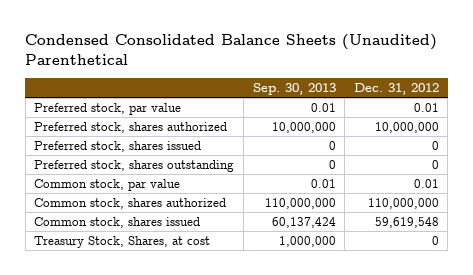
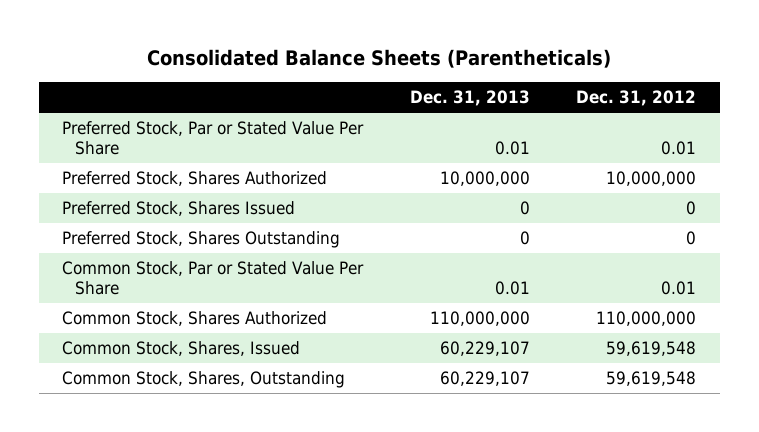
- Condensed Consolidated Balance Sheets (Unaudited) Parenthetical
+ Consolidated Balance Sheets (Parentheticals)
- | Sep. 30, 2013 | Dec. 31, 2012
+ | Dec. 31, 2013 | Dec. 31, 2012
- Preferred stock, par value | 0.01 | 0.01
- Preferred stock, shares authorized | 10,000,000 | 10,000,000
- Preferred stock, shares issued | 0 | 0
- Preferred stock, shares outstanding | 0 | 0
- Common stock, par value | 0.01 | 0.01
- Common stock, shares authorized | 110,000,000 | 110,000,000
- Common stock, shares issued | 60,137,424 | 59,619,548
- Treasury Stock, Shares, at cost | 1,000,000 | 0
+ Preferred Stock, Par or Stated Value Per Share | 0.01 | 0.01
+ Preferred Stock, Shares Authorized | 10,000,000 | 10,000,000
+ Preferred Stock, Shares Issued | 0 | 0
+ Preferred Stock, Shares Outstanding | 0 | 0
+ Common Stock, Par or Stated Value Per Share | 0.01 | 0.01
+ Common Stock, Shares Authorized | 110,000,000 | 110,000,000
+ Common Stock, Shares, Issued | 60,229,107 | 59,619,548
+ Common Stock, Shares, Outstanding | 60,229,107 | 59,619,548

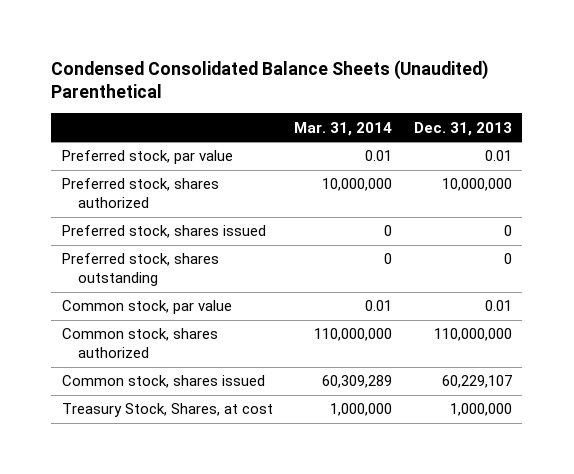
- Consolidated Balance Sheets (Parentheticals)
+ Condensed Consolidated Balance Sheets (Unaudited) Parenthetical
- | Dec. 31, 2013 | Dec. 31, 2012
+ | Mar. 31, 2014 | Dec. 31, 2013
- Preferred Stock, Par or Stated Value Per Share | 0.01 | 0.01
- Preferred Stock, Shares Authorized | 10,000,000 | 10,000,000
- Preferred Stock, Shares Issued | 0 | 0
- Preferred Stock, Shares Outstanding | 0 | 0
- Common Stock, Par or Stated Value Per Share | 0.01 | 0.01
- Common Stock, Shares Authorized | 110,000,000 | 110,000,000
- Common Stock, Shares, Issued | 60,229,107 | 59,619,548
- Common Stock, Shares, Outstanding | 60,229,107 | 59,619,548
+ Preferred stock, par value | 0.01 | 0.01
+ Preferred stock, shares authorized | 10,000,000 | 10,000,000
+ Preferred stock, shares issued | 0 | 0
+ Preferred stock, shares outstanding | 0 | 0
+ Common stock, par value | 0.01 | 0.01
+ Common stock, shares authorized | 110,000,000 | 110,000,000
+ Common stock, shares issued | 60,309,289 | 60,229,107
+ Treasury Stock, Shares, at cost | 1,000,000 | 1,000,000

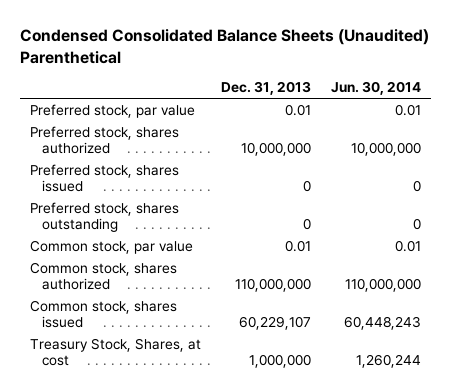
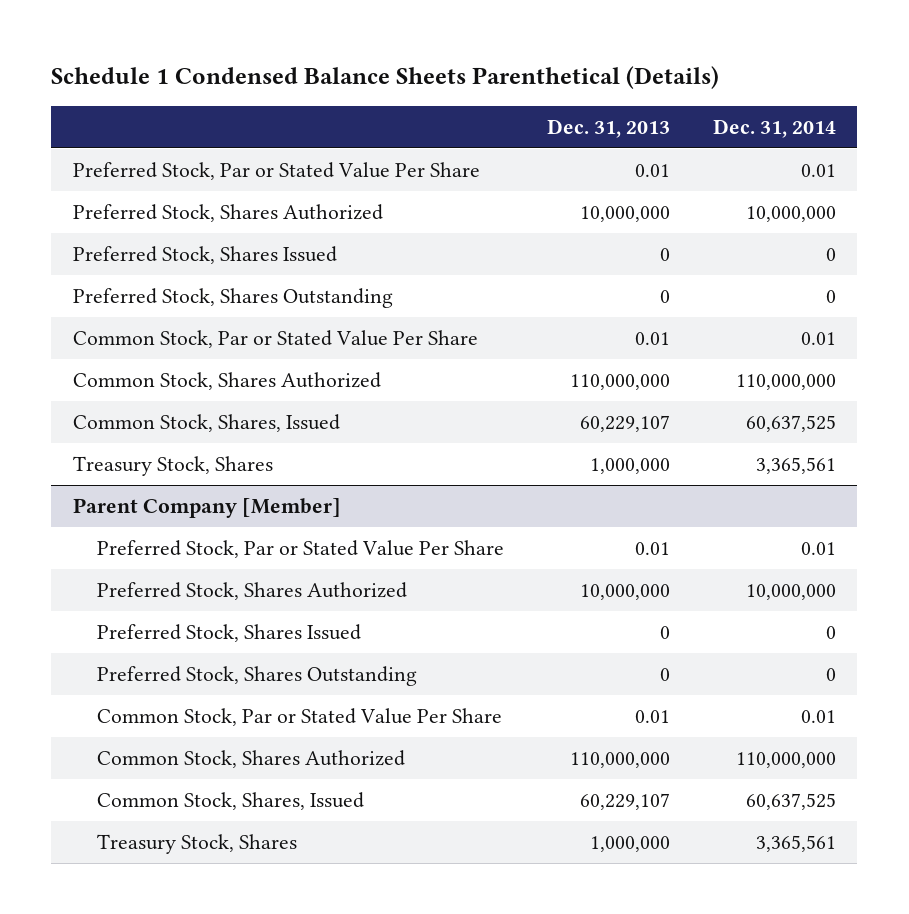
- Condensed Consolidated Balance Sheets (Unaudited) Parenthetical
+ Schedule 1 Condensed Balance Sheets Parenthetical (Details)
- | Dec. 31, 2013 | Jun. 30, 2014
+ | Dec. 31, 2013 | Dec. 31, 2014
- Preferred stock, par value | 0.01 | 0.01
- Preferred stock, shares authorized | 10,000,000 | 10,000,000
- Preferred stock, shares issued | 0 | 0
- Preferred stock, shares outstanding | 0 | 0
- Common stock, par value | 0.01 | 0.01
- Common stock, shares authorized | 110,000,000 | 110,000,000
- Common stock, shares issued | 60,229,107 | 60,448,243
- Treasury Stock, Shares, at cost | 1,000,000 | 1,260,244
+ Preferred Stock, Par or Stated Value Per Share | 0.01 | 0.01
+ Preferred Stock, Shares Authorized | 10,000,000 | 10,000,000
+ Preferred Stock, Shares Issued | 0 | 0
+ Preferred Stock, Shares Outstanding | 0 | 0
+ Common Stock, Par or Stated Value Per Share | 0.01 | 0.01
+ Common Stock, Shares Authorized | 110,000,000 | 110,000,000
+ Common Stock, Shares, Issued | 60,229,107 | 60,637,525
+ Treasury Stock, Shares | 1,000,000 | 3,365,561
+ Parent Company [Member]
+ Preferred Stock, Par or Stated Value Per Share | 0.01 | 0.01
+ Preferred Stock, Shares Authorized | 10,000,000 | 10,000,000
+ Preferred Stock, Shares Issued | 0 | 0
+ Preferred Stock, Shares Outstanding | 0 | 0
+ Common Stock, Par or Stated Value Per Share | 0.01 | 0.01
+ Common Stock, Shares Authorized | 110,000,000 | 110,000,000
+ Common Stock, Shares, Issued | 60,229,107 | 60,637,525
+ Treasury Stock, Shares | 1,000,000 | 3,365,561

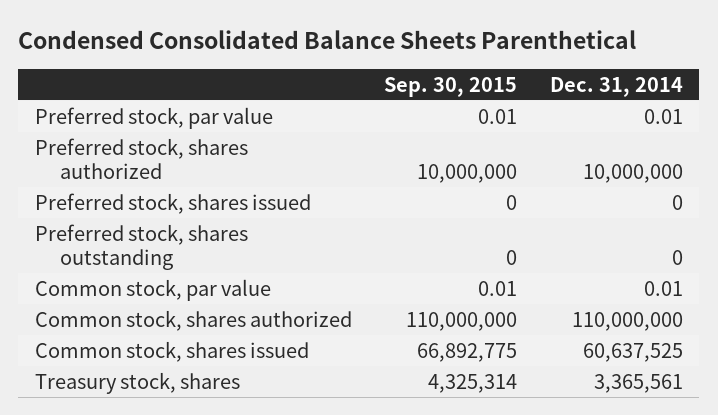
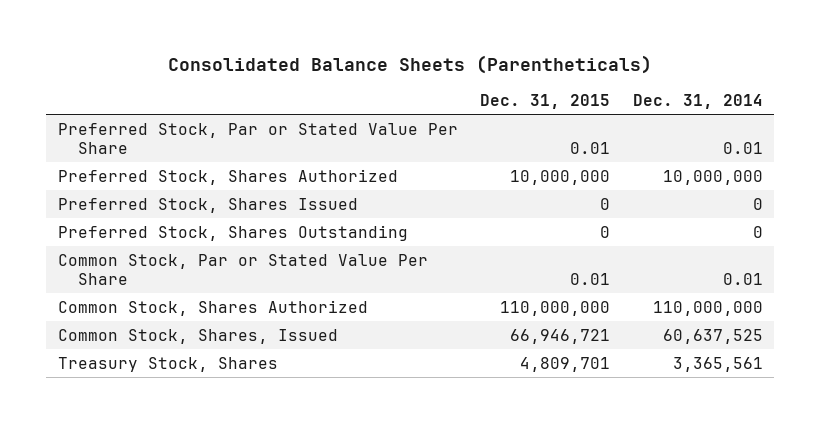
- Condensed Consolidated Balance Sheets Parenthetical
+ Consolidated Balance Sheets (Parentheticals)
- | Sep. 30, 2015 | Dec. 31, 2014
+ | Dec. 31, 2015 | Dec. 31, 2014
- Preferred stock, par value | 0.01 | 0.01
- Preferred stock, shares authorized | 10,000,000 | 10,000,000
- Preferred stock, shares issued | 0 | 0
- Preferred stock, shares outstanding | 0 | 0
- Common stock, par value | 0.01 | 0.01
- Common stock, shares authorized | 110,000,000 | 110,000,000
- Common stock, shares issued | 66,892,775 | 60,637,525
- Treasury stock, shares | 4,325,314 | 3,365,561
+ Preferred Stock, Par or Stated Value Per Share | 0.01 | 0.01
+ Preferred Stock, Shares Authorized | 10,000,000 | 10,000,000
+ Preferred Stock, Shares Issued | 0 | 0
+ Preferred Stock, Shares Outstanding | 0 | 0
+ Common Stock, Par or Stated Value Per Share | 0.01 | 0.01
+ Common Stock, Shares Authorized | 110,000,000 | 110,000,000
+ Common Stock, Shares, Issued | 66,946,721 | 60,637,525
+ Treasury Stock, Shares | 4,809,701 | 3,365,561

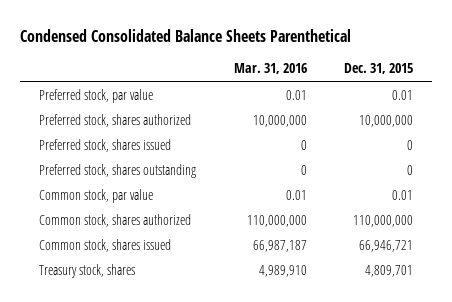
- Consolidated Balance Sheets (Parentheticals)
+ Condensed Consolidated Balance Sheets Parenthetical
- | Dec. 31, 2015 | Dec. 31, 2014
+ | Mar. 31, 2016 | Dec. 31, 2015
- Preferred Stock, Par or Stated Value Per Share | 0.01 | 0.01
- Preferred Stock, Shares Authorized | 10,000,000 | 10,000,000
- Preferred Stock, Shares Issued | 0 | 0
- Preferred Stock, Shares Outstanding | 0 | 0
- Common Stock, Par or Stated Value Per Share | 0.01 | 0.01
- Common Stock, Shares Authorized | 110,000,000 | 110,000,000
- Common Stock, Shares, Issued | 66,946,721 | 60,637,525
- Treasury Stock, Shares | 4,809,701 | 3,365,561
+ Preferred stock, par value | 0.01 | 0.01
+ Preferred stock, shares authorized | 10,000,000 | 10,000,000
+ Preferred stock, shares issued | 0 | 0
+ Preferred stock, shares outstanding | 0 | 0
+ Common stock, par value | 0.01 | 0.01
+ Common stock, shares authorized | 110,000,000 | 110,000,000
+ Common stock, shares issued | 66,987,187 | 66,946,721
+ Treasury stock, shares | 4,989,910 | 4,809,701

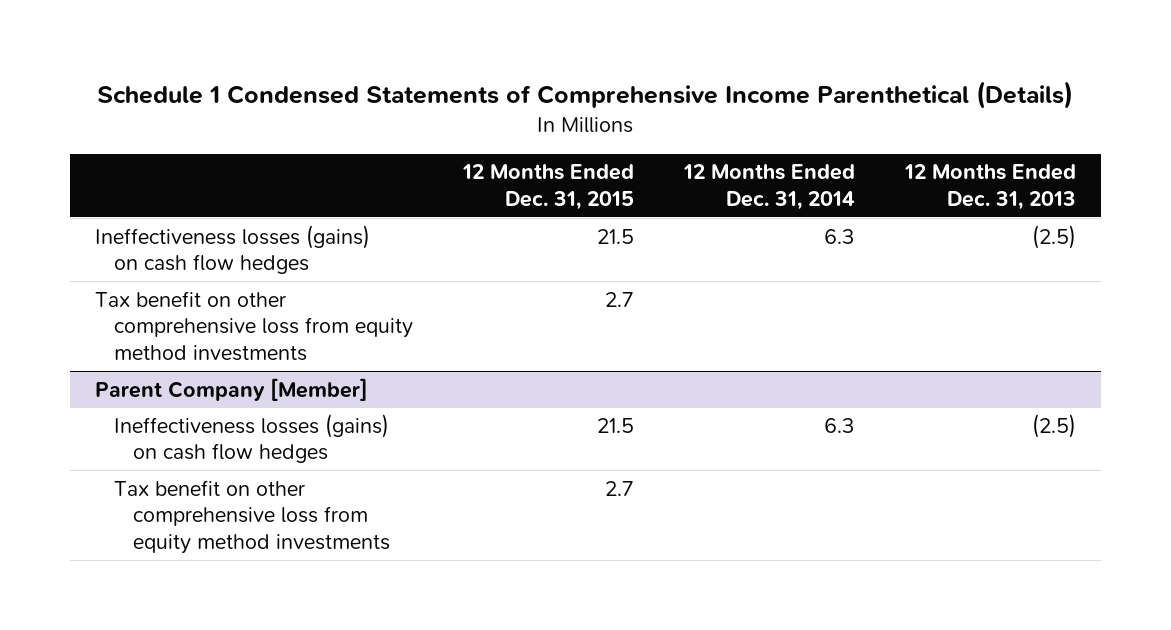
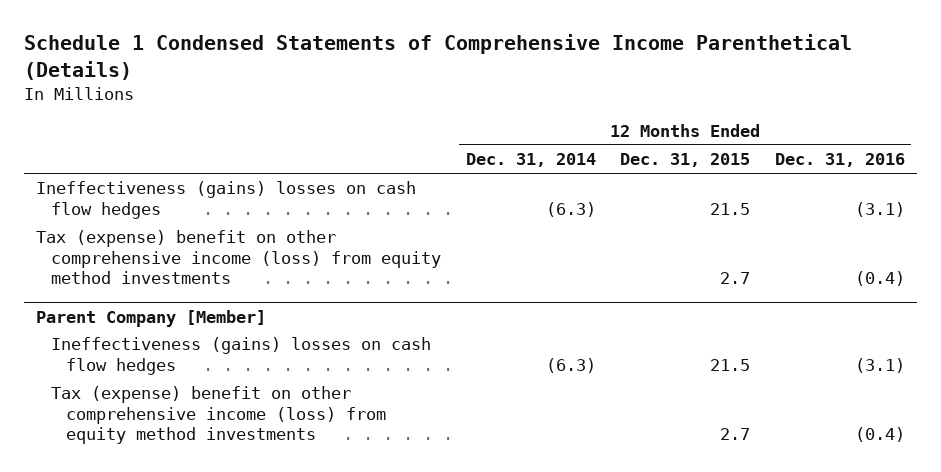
- | 12 Months Ended Dec. 31, 2015 | 12 Months Ended Dec. 31, 2014 | 12 Months Ended Dec. 31, 2013
+ | 12 Months Ended Dec. 31, 2014 | 12 Months Ended Dec. 31, 2015 | 12 Months Ended Dec. 31, 2016
- Ineffectiveness losses (gains) on cash flow hedges | 21.5 | 6.3 | (2.5)
- Tax benefit on other comprehensive loss from equity method investments | 2.7 | |
+ Ineffectiveness (gains) losses on cash flow hedges | (6.3) | 21.5 | (3.1)
+ Tax (expense) benefit on other comprehensive income (loss) from equity method investments | | 2.7 | (0.4)
@ Parent Company [Member]
- Ineffectiveness losses (gains) on cash flow hedges | 21.5 | 6.3 | (2.5)
- Tax benefit on other comprehensive loss from equity method investments | 2.7 | |
+ Ineffectiveness (gains) losses on cash flow hedges | (6.3) | 21.5 | (3.1)
+ Tax (expense) benefit on other comprehensive income (loss) from equity method investments | | 2.7 | (0.4)

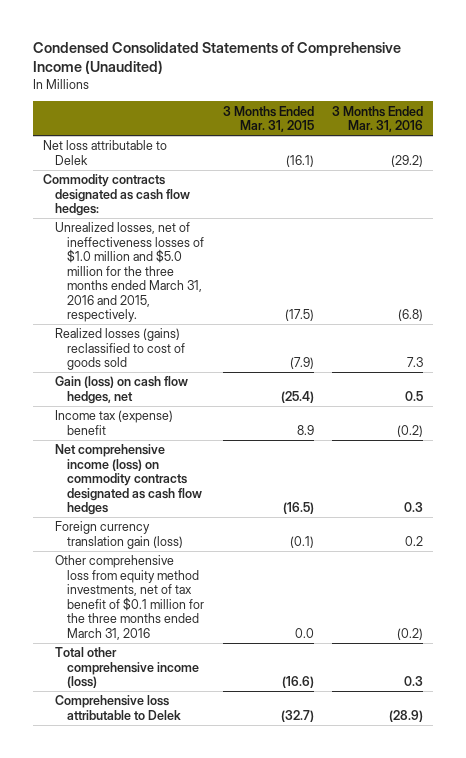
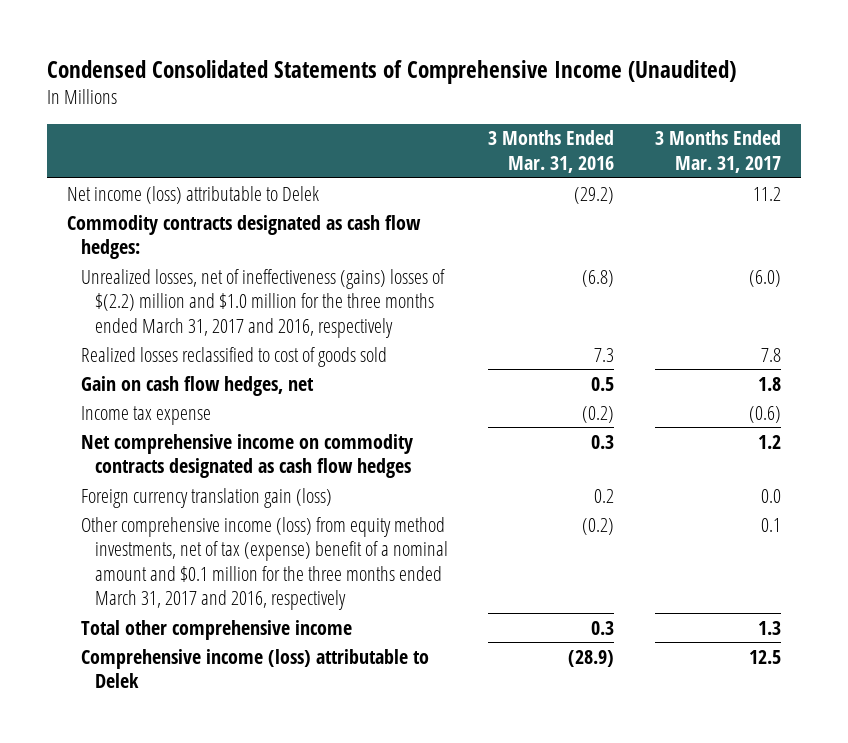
- | 3 Months Ended Mar. 31, 2015 | 3 Months Ended Mar. 31, 2016
+ | 3 Months Ended Mar. 31, 2016 | 3 Months Ended Mar. 31, 2017
- Net loss attributable to Delek | (16.1) | (29.2)
+ Net income (loss) attributable to Delek | (29.2) | 11.2
- Unrealized losses, net of ineffectiveness losses of $1.0 million and $5.0 million for the three months ended March 31, 2016 and 2015, respectively. | (17.5) | (6.8)
- Realized losses (gains) reclassified to cost of goods sold | (7.9) | 7.3
- Gain (loss) on cash flow hedges, net | (25.4) | 0.5
- Income tax (expense) benefit | 8.9 | (0.2)
- Net comprehensive income (loss) on commodity contracts designated as cash flow hedges | (16.5) | 0.3
+ Unrealized losses, net of ineffectiveness (gains) losses of $(2.2) million and $1.0 million for the three months ended March 31, 2017 and 2016, respectively | (6.8) | (6.0)
+ Realized losses reclassified to cost of goods sold | 7.3 | 7.8
+ Gain on cash flow hedges, net | 0.5 | 1.8
+ Income tax expense | (0.2) | (0.6)
+ Net comprehensive income on commodity contracts designated as cash flow hedges | 0.3 | 1.2
- Other comprehensive loss from equity method investments, net of tax benefit of $0.1 million for the three months ended March 31, 2016 | 0.0 | (0.2)
- Total other comprehensive income (loss) | (16.6) | 0.3
- Comprehensive loss attributable to Delek | (32.7) | (28.9)
+ Other comprehensive income (loss) from equity method investments, net of tax (expense) benefit of a nominal amount and $0.1 million for the three months ended March 31, 2017 and 2016, respectively | (0.2) | 0.1
+ Total other comprehensive income | 0.3 | 1.3
+ Comprehensive income (loss) attributable to Delek | (28.9) | 12.5

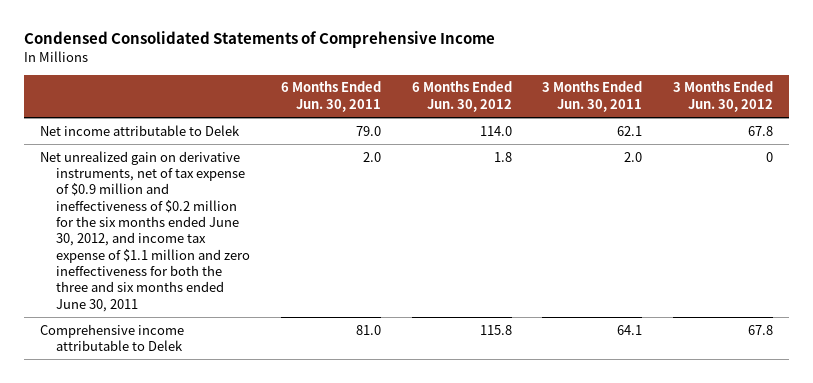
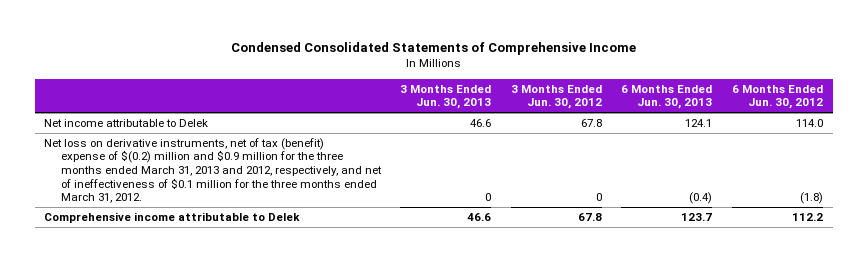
- | 6 Months Ended Jun. 30, 2011 | 6 Months Ended Jun. 30, 2012 | 3 Months Ended Jun. 30, 2011 | 3 Months Ended Jun. 30, 2012
+ | 3 Months Ended Jun. 30, 2013 | 3 Months Ended Jun. 30, 2012 | 6 Months Ended Jun. 30, 2013 | 6 Months Ended Jun. 30, 2012
- Net unrealized gain on derivative instruments, net of tax expense of $0.9 million and ineffectiveness of $0.2 million for the six months ended June 30, 2012, and income tax expense of $1.1 million and zero ineffectiveness for both the three and six months ended June 30, 2011 | 2.0 | 1.8 | 2.0 | 0
- Comprehensive income attributable to Delek | 81.0 | 115.8 | 64.1 | 67.8
+ Net loss on derivative instruments, net of tax (benefit) expense of $(0.2) million and $0.9 million for the three months ended March 31, 2013 and 2012, respectively, and net of ineffectiveness of $0.1 million for the three months ended March 31, 2012. | 0 | 0 | (0.4) | (1.8)
+ Comprehensive income attributable to Delek | 46.6 | 67.8 | 123.7 | 112.2

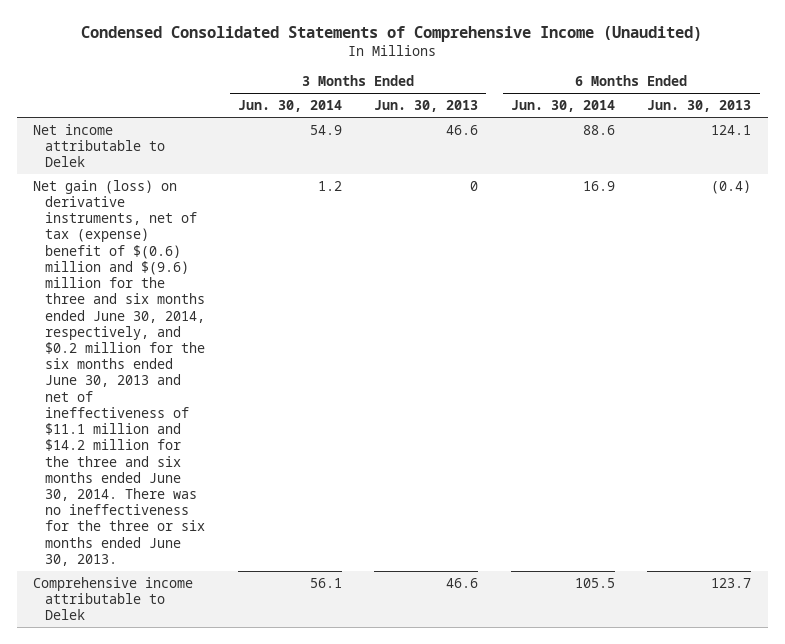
- Condensed Consolidated Statements of Comprehensive Income
+ Condensed Consolidated Statements of Comprehensive Income (Unaudited)
- | 3 Months Ended Jun. 30, 2013 | 3 Months Ended Jun. 30, 2012 | 6 Months Ended Jun. 30, 2013 | 6 Months Ended Jun. 30, 2012
+ | 3 Months Ended Jun. 30, 2014 | 3 Months Ended Jun. 30, 2013 | 6 Months Ended Jun. 30, 2014 | 6 Months Ended Jun. 30, 2013
- Net loss on derivative instruments, net of tax (benefit) expense of $(0.2) million and $0.9 million for the three months ended March 31, 2013 and 2012, respectively, and net of ineffectiveness of $0.1 million for the three months ended March 31, 2012. | 0 | 0 | (0.4) | (1.8)
+ Net gain (loss) on derivative instruments, net of tax (expense) benefit of $(0.6) million and $(9.6) million for the three and six months ended June 30, 2014, respectively, and $0.2 million for the six months ended June 30, 2013 and net of ineffectiveness of $11.1 million and $14.2 million for the three and six months ended June 30, 2014. There was no ineffectiveness for the three or six months ended June 30, 2013. | 1.2 | 0 | 16.9 | (0.4)

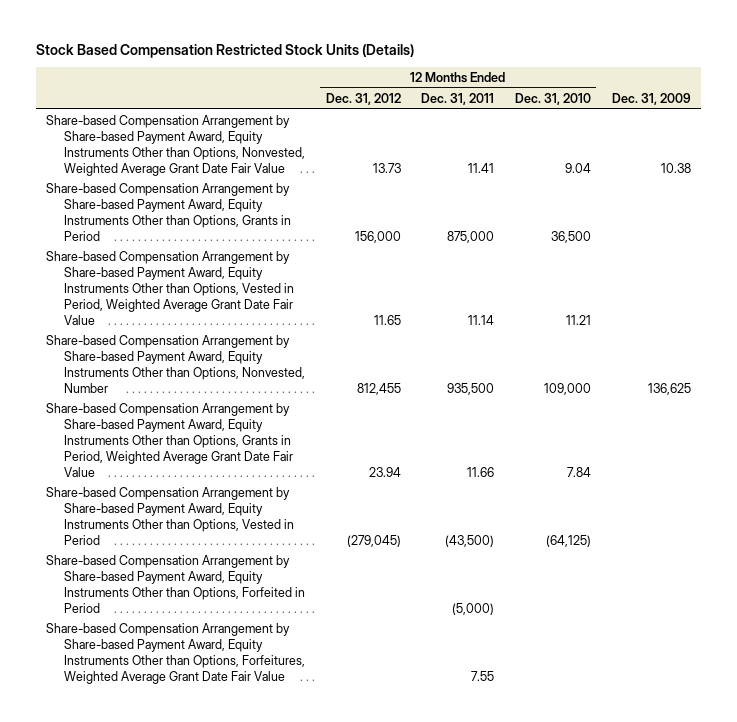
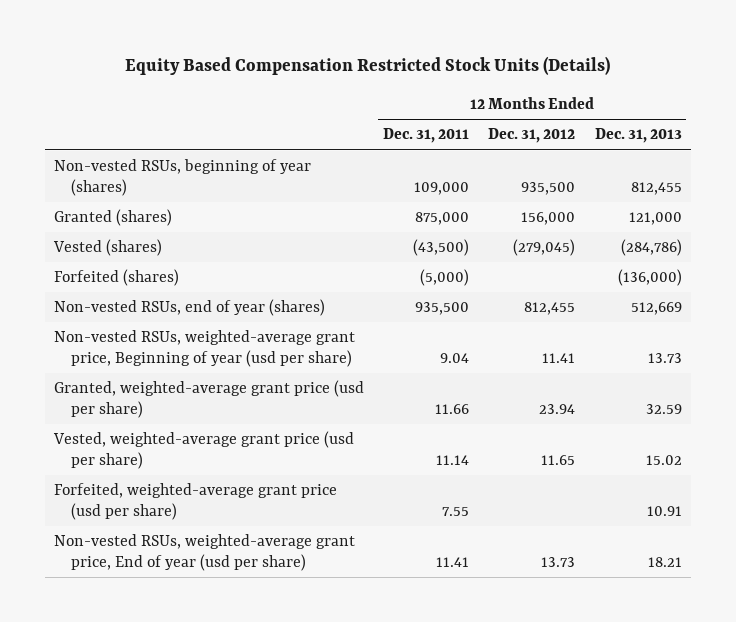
- Stock Based Compensation Restricted Stock Units (Details)
+ Equity Based Compensation Restricted Stock Units (Details)
- | 12 Months Ended Dec. 31, 2012 | 12 Months Ended Dec. 31, 2011 | 12 Months Ended Dec. 31, 2010 | Dec. 31, 2009
+ | 12 Months Ended Dec. 31, 2011 | 12 Months Ended Dec. 31, 2012 | 12 Months Ended Dec. 31, 2013
- Share-based Compensation Arrangement by Share-based Payment Award, Equity Instruments Other than Options, Nonvested, Weighted Average Grant Date Fair Value | 13.73 | 11.41 | 9.04 | 10.38
- Share-based Compensation Arrangement by Share-based Payment Award, Equity Instruments Other than Options, Grants in Period | 156,000 | 875,000 | 36,500 |
- Share-based Compensation Arrangement by Share-based Payment Award, Equity Instruments Other than Options, Vested in Period, Weighted Average Grant Date Fair Value | 11.65 | 11.14 | 11.21 |
- Share-based Compensation Arrangement by Share-based Payment Award, Equity Instruments Other than Options, Nonvested, Number | 812,455 | 935,500 | 109,000 | 136,625
- Share-based Compensation Arrangement by Share-based Payment Award, Equity Instruments Other than Options, Grants in Period, Weighted Average Grant Date Fair Value | 23.94 | 11.66 | 7.84 |
- Share-based Compensation Arrangement by Share-based Payment Award, Equity Instruments Other than Options, Vested in Period | (279,045) | (43,500) | (64,125) |
- Share-based Compensation Arrangement by Share-based Payment Award, Equity Instruments Other than Options, Forfeited in Period | | (5,000) | |
- Share-based Compensation Arrangement by Share-based Payment Award, Equity Instruments Other than Options, Forfeitures, Weighted Average Grant Date Fair Value | | 7.55 | |
+ Non-vested RSUs, beginning of year (shares) | 109,000 | 935,500 | 812,455
+ Granted (shares) | 875,000 | 156,000 | 121,000
+ Vested (shares) | (43,500) | (279,045) | (284,786)
+ Forfeited (shares) | (5,000) | | (136,000)
+ Non-vested RSUs, end of year (shares) | 935,500 | 812,455 | 512,669
+ Non-vested RSUs, weighted-average grant price, Beginning of year (usd per share) | 9.04 | 11.41 | 13.73
+ Granted, weighted-average grant price (usd per share) | 11.66 | 23.94 | 32.59
+ Vested, weighted-average grant price (usd per share) | 11.14 | 11.65 | 15.02
+ Forfeited, weighted-average grant price (usd per share) | 7.55 | | 10.91
+ Non-vested RSUs, weighted-average grant price, End of year (usd per share) | 11.41 | 13.73 | 18.21

